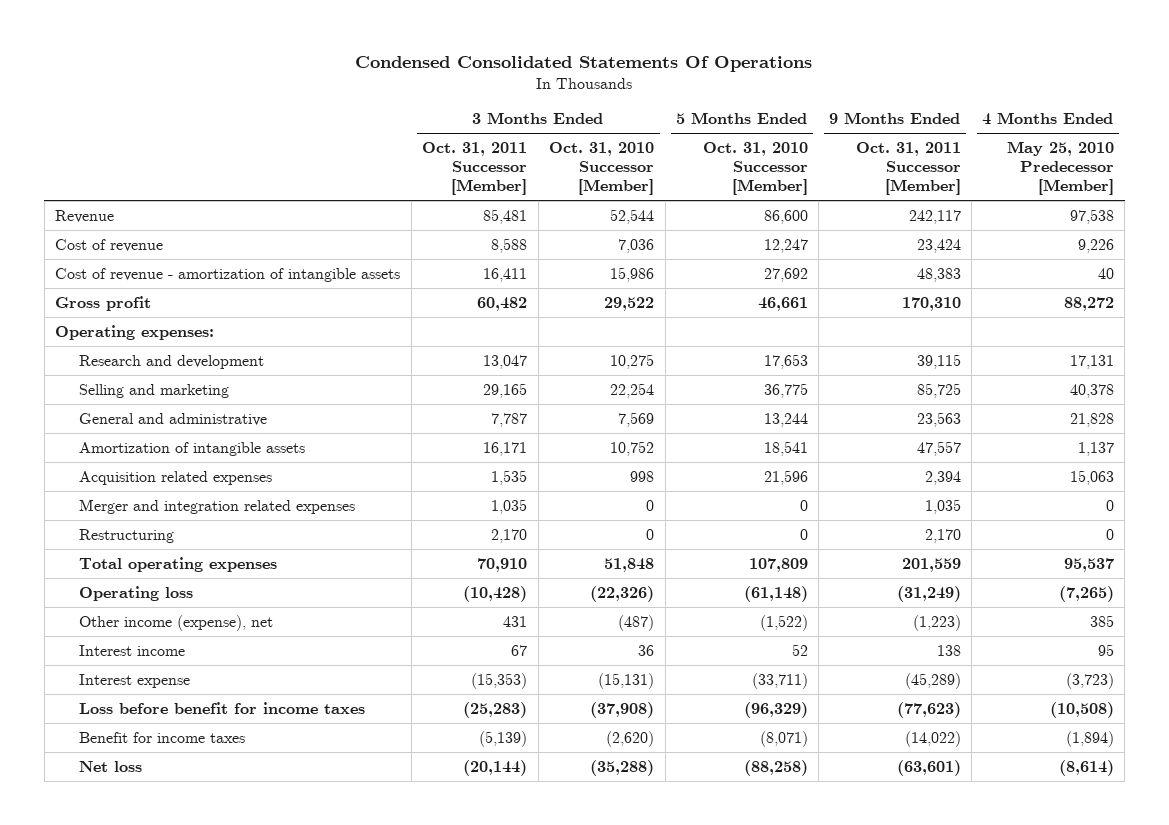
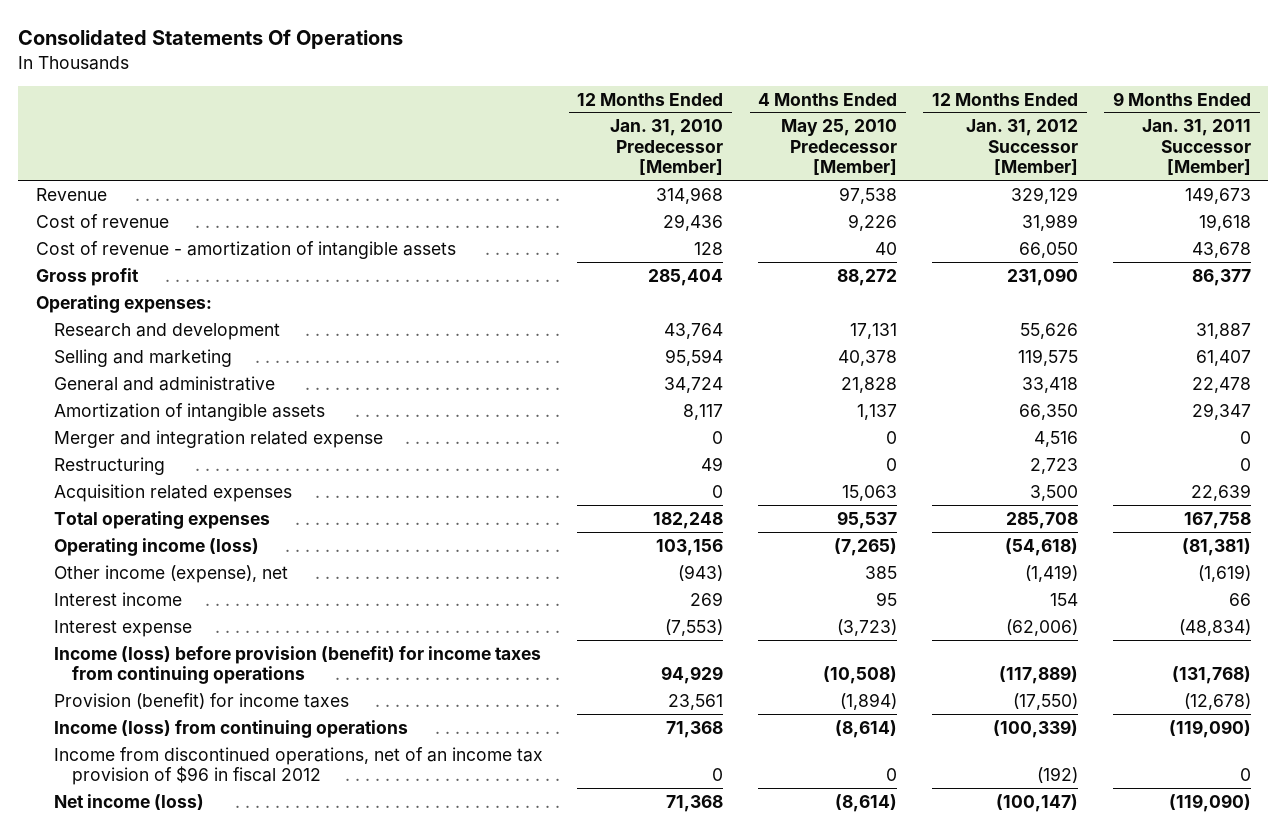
- Condensed Consolidated Statements Of Operations
+ Consolidated Statements Of Operations
- | 3 Months Ended Oct. 31, 2011 Successor [Member] | 3 Months Ended Oct. 31, 2010 Successor [Member] | 5 Months Ended Oct. 31, 2010 Successor [Member] | 9 Months Ended Oct. 31, 2011 Successor [Member] | 4 Months Ended May 25, 2010 Predecessor [Member]
+ | 12 Months Ended Jan. 31, 2010 Predecessor [Member] | 4 Months Ended May 25, 2010 Predecessor [Member] | 12 Months Ended Jan. 31, 2012 Successor [Member] | 9 Months Ended Jan. 31, 2011 Successor [Member]
- Merger and integration related expenses | 1,035 | 0 | 0 | 1,035 | 0
+ Merger and integration related expense | 0 | 0 | 4,516 | 0
moved down: Acquisition related expenses | 0 | 15,063 | 3,500 | 22,639
- Operating loss | (10,428) | (22,326) | (61,148) | (31,249) | (7,265)
+ Operating income (loss) | 103,156 | (7,265) | (54,618) | (81,381)
- Loss before benefit for income taxes | (25,283) | (37,908) | (96,329) | (77,623) | (10,508)
- Benefit for income taxes | (5,139) | (2,620) | (8,071) | (14,022) | (1,894)
- Net loss | (20,144) | (35,288) | (88,258) | (63,601) | (8,614)
+ Income (loss) before provision (benefit) for income taxes from continuing operations | 94,929 | (10,508) | (117,889) | (131,768)
+ Provision (benefit) for income taxes | 23,561 | (1,894) | (17,550) | (12,678)
+ Income (loss) from continuing operations | 71,368 | (8,614) | (100,339) | (119,090)
+ Income from discontinued operations, net of an income tax provision of $96 in fiscal 2012 | 0 | 0 | (192) | 0
+ Net income (loss) | 71,368 | (8,614) | (100,147) | (119,090)

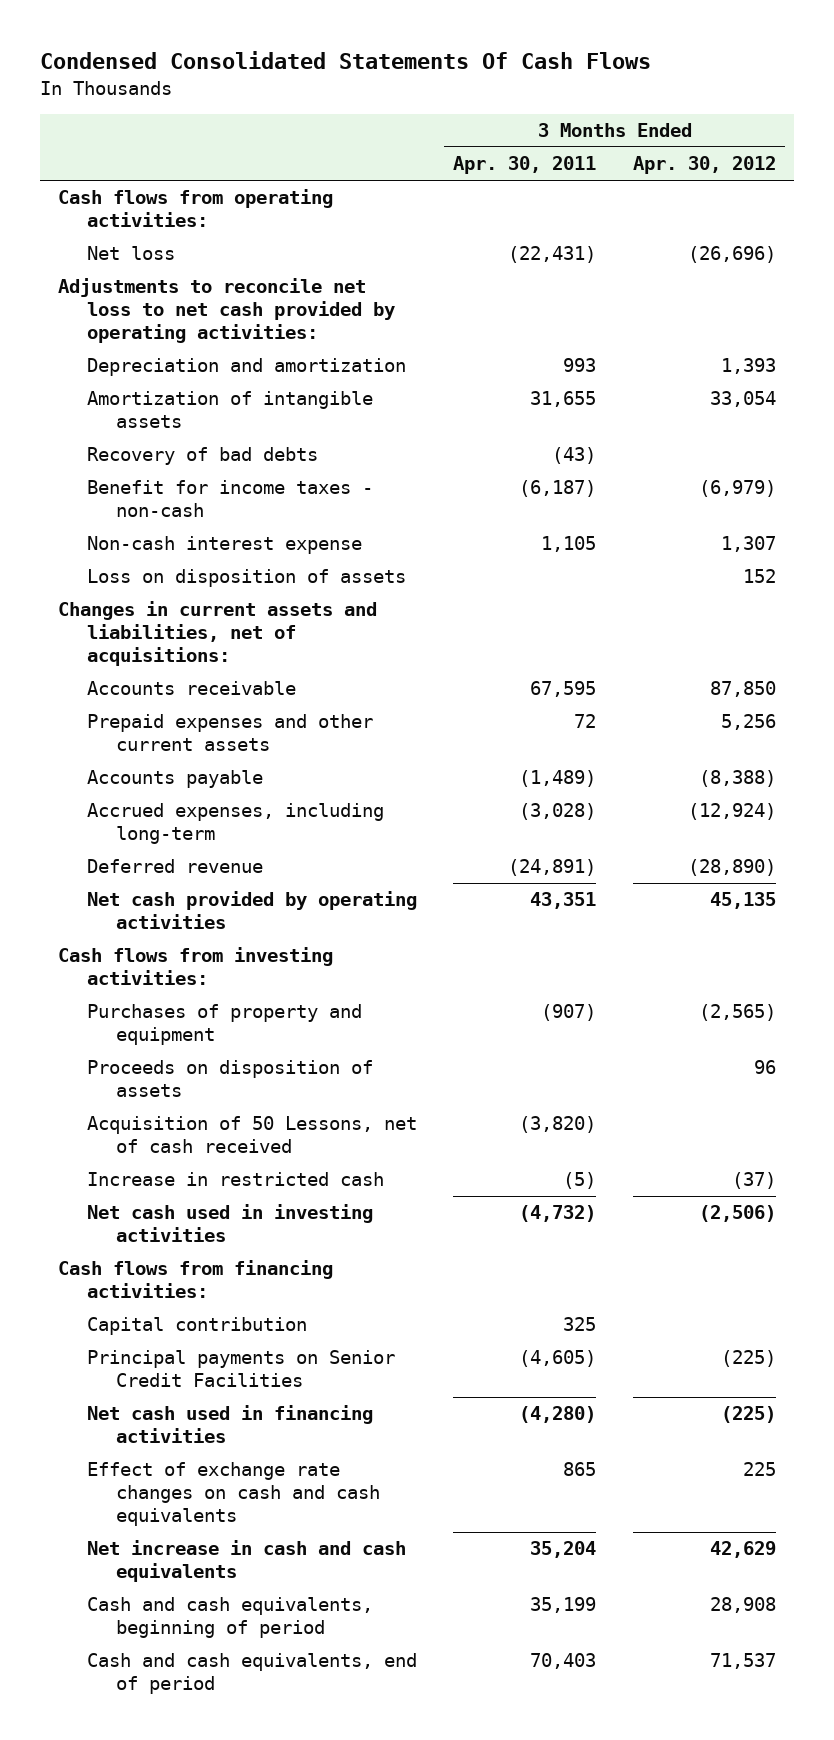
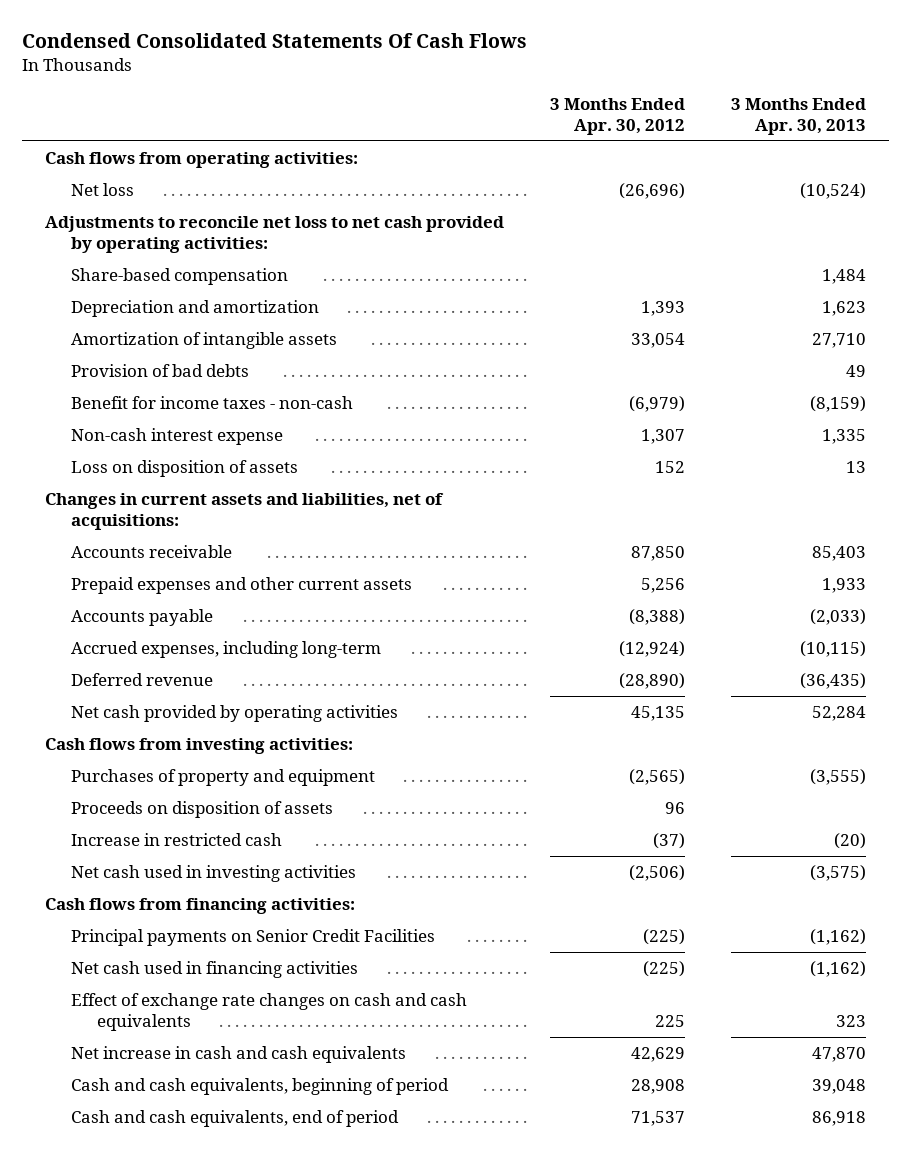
- | 3 Months Ended Apr. 30, 2011 | 3 Months Ended Apr. 30, 2012
+ | 3 Months Ended Apr. 30, 2012 | 3 Months Ended Apr. 30, 2013
+ Share-based compensation | | 1,484
- Recovery of bad debts | (43) |
+ Provision of bad debts | | 49
- Acquisition of 50 Lessons, net of cash received | (3,820) |
- Capital contribution | 325 |

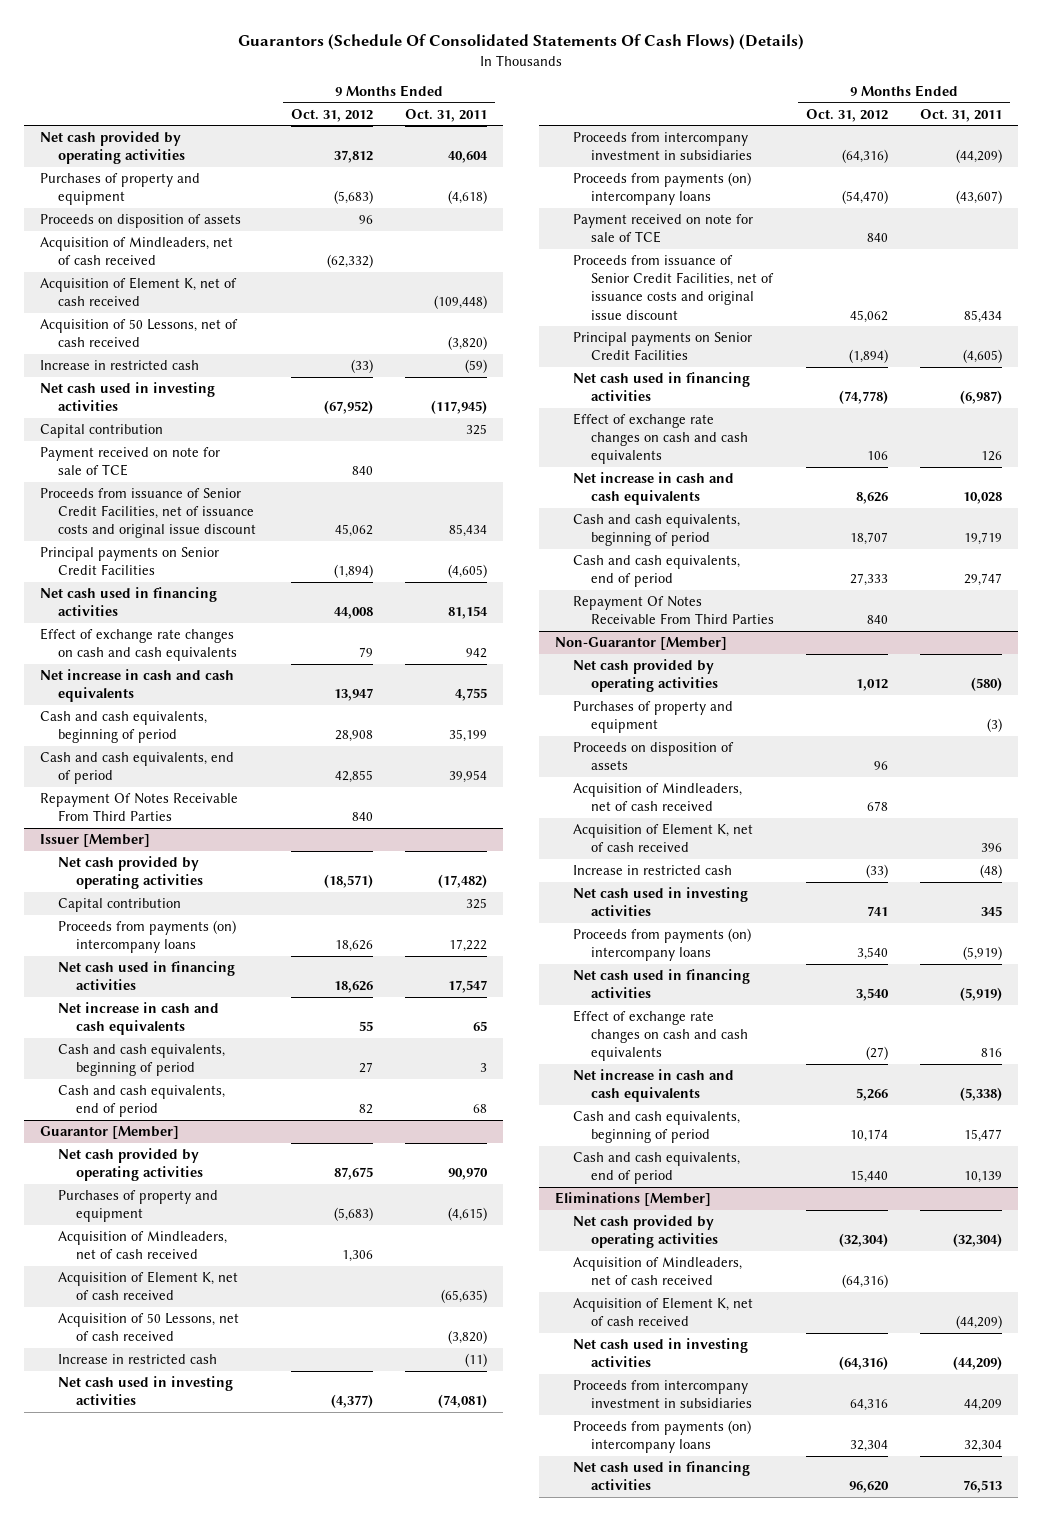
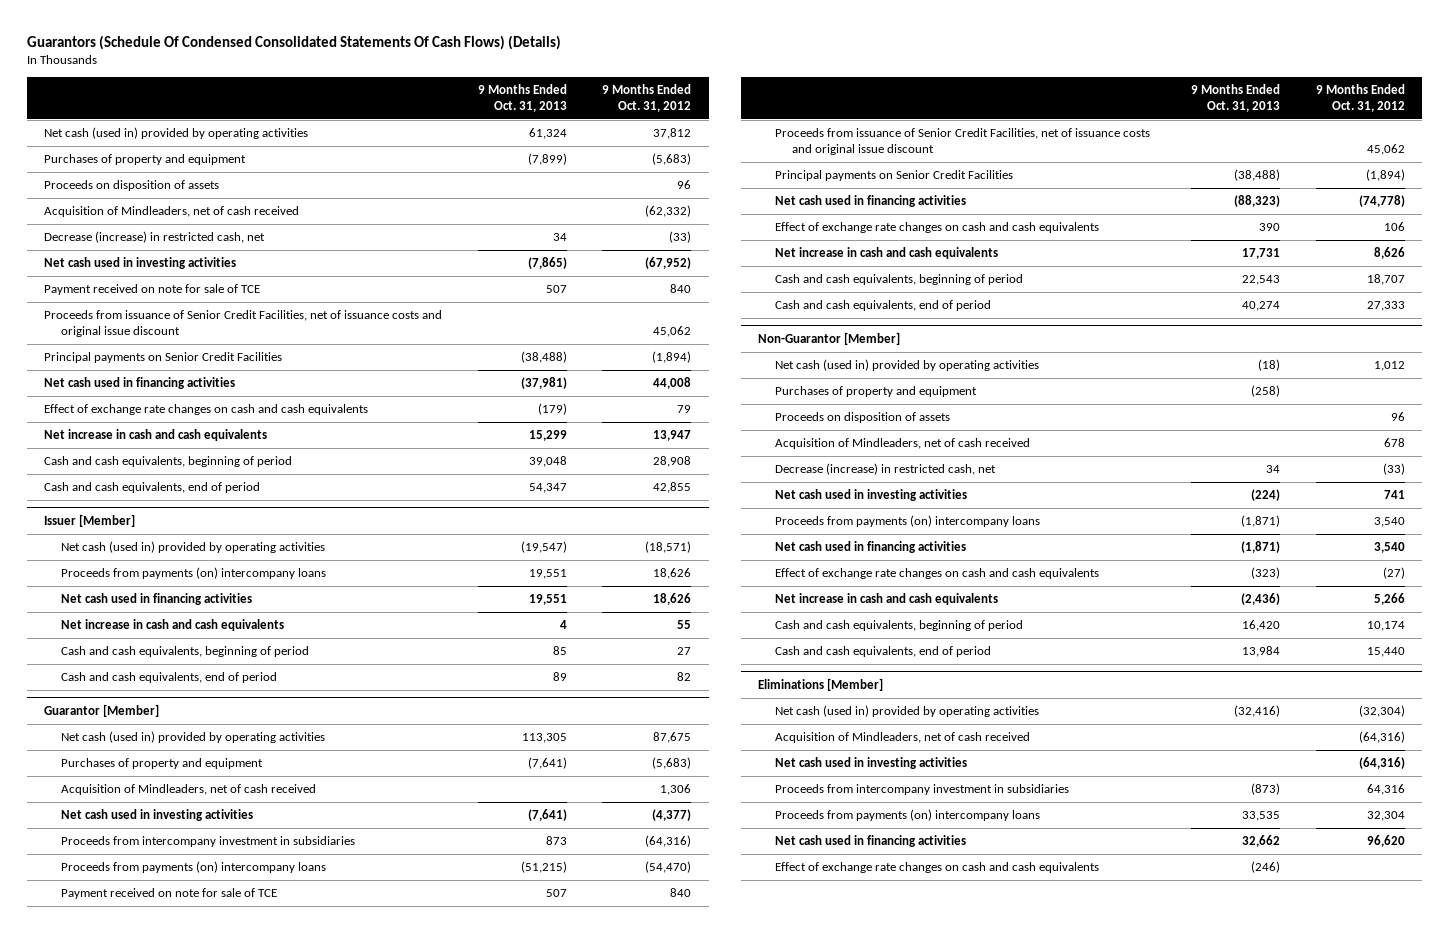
- Guarantors (Schedule Of Consolidated Statements Of Cash Flows) (Details)
+ Guarantors (Schedule Of Condensed Consolidated Statements Of Cash Flows) (Details)
- | 9 Months Ended Oct. 31, 2012 | 9 Months Ended Oct. 31, 2011
+ | 9 Months Ended Oct. 31, 2013 | 9 Months Ended Oct. 31, 2012
- Net cash provided by operating activities | 37,812 | 40,604
+ Net cash (used in) provided by operating activities | 61,324 | 37,812
- Acquisition of Element K, net of cash received | | (109,448)
- Acquisition of 50 Lessons, net of cash received | | (3,820)
- Increase in restricted cash | (33) | (59)
+ Decrease (increase) in restricted cash, net | 34 | (33)
- Capital contribution | | 325
- Repayment Of Notes Receivable From Third Parties | 840 |
@ Issuer [Member]
- Net cash provided by operating activities | (18,571) | (17,482)
- Capital contribution | | 325
+ Net cash (used in) provided by operating activities | (19,547) | (18,571)
@ Guarantor [Member]
- Net cash provided by operating activities | 87,675 | 90,970
+ Net cash (used in) provided by operating activities | 113,305 | 87,675
- Acquisition of Element K, net of cash received | | (65,635)
- Acquisition of 50 Lessons, net of cash received | | (3,820)
- Increase in restricted cash | | (11)
- Repayment Of Notes Receivable From Third Parties | 840 |
@ Non-Guarantor [Member]
- Net cash provided by operating activities | 1,012 | (580)
+ Net cash (used in) provided by operating activities | (18) | 1,012
- Acquisition of Element K, net of cash received | | 396
- Increase in restricted cash | (33) | (48)
+ Decrease (increase) in restricted cash, net | 34 | (33)
@ Eliminations [Member]
- Net cash provided by operating activities | (32,304) | (32,304)
+ Net cash (used in) provided by operating activities | (32,416) | (32,304)
- Acquisition of Element K, net of cash received | | (44,209)
+ Effect of exchange rate changes on cash and cash equivalents | (246) |

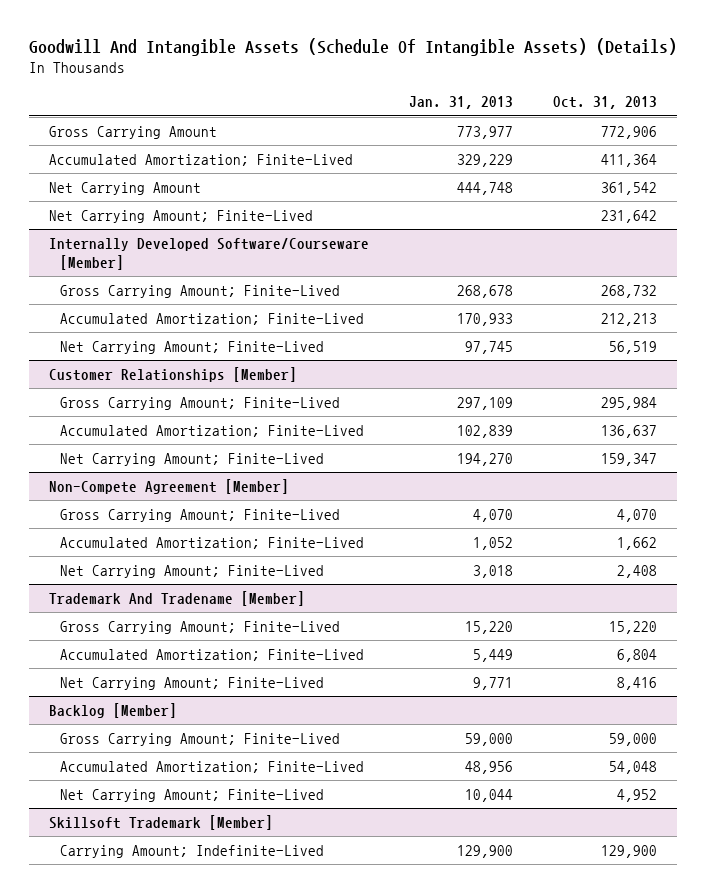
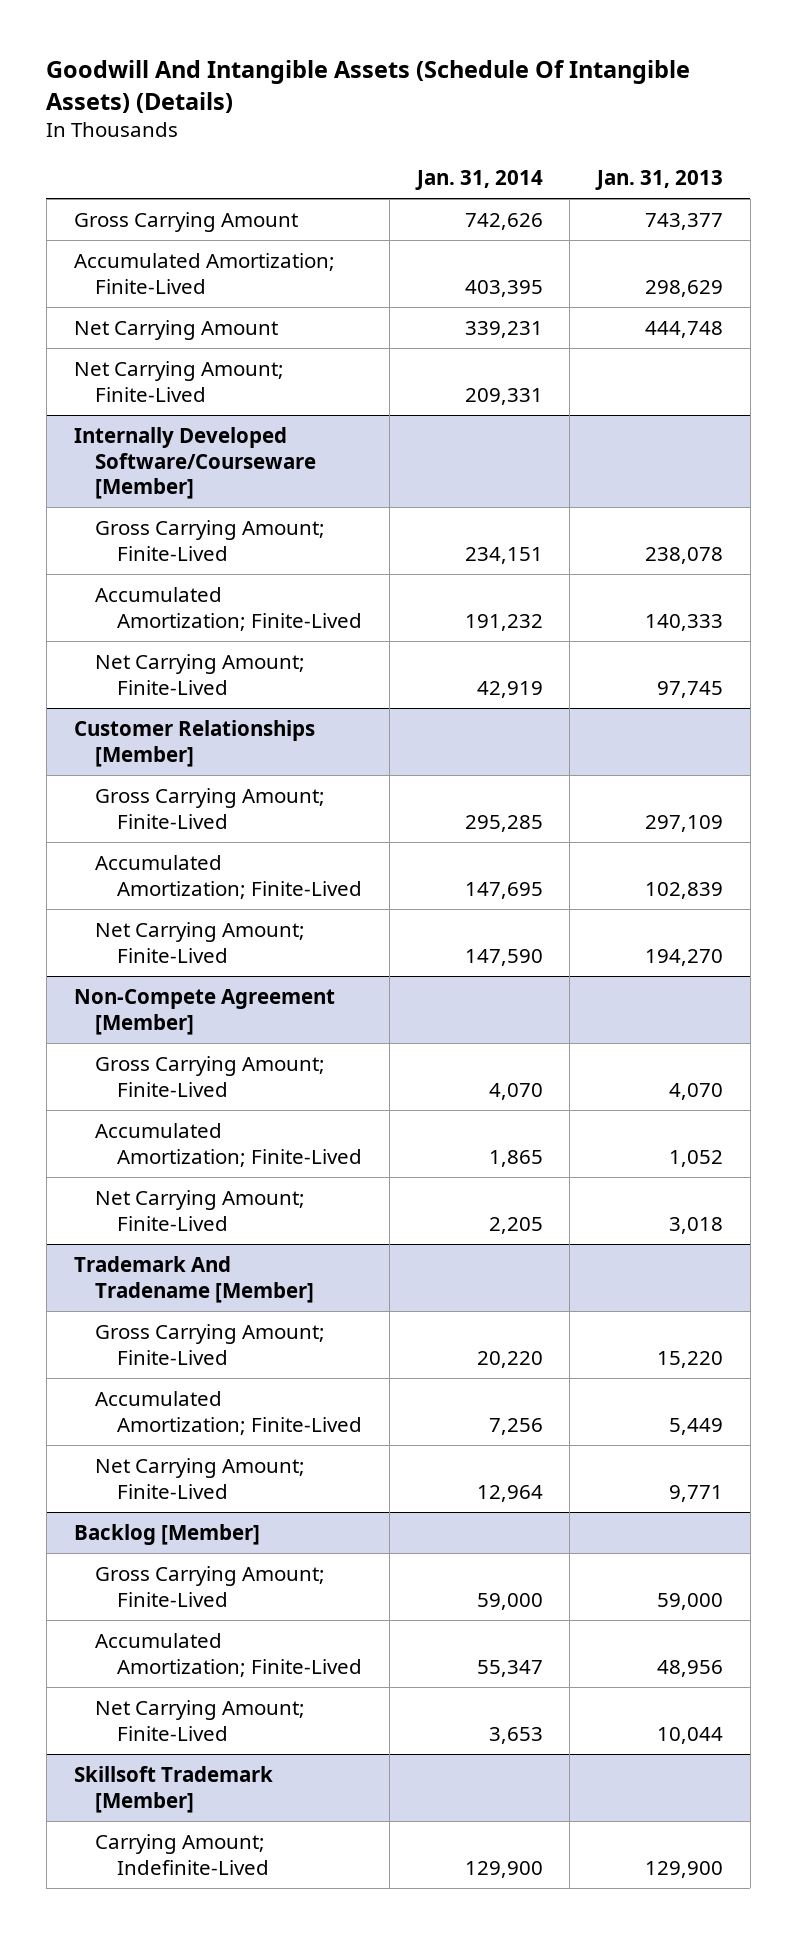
- | Jan. 31, 2013 | Oct. 31, 2013
+ | Jan. 31, 2014 | Jan. 31, 2013
- Gross Carrying Amount | 773,977 | 772,906
- Accumulated Amortization; Finite-Lived | 329,229 | 411,364
+ Gross Carrying Amount | 742,626 | 743,377
+ Accumulated Amortization; Finite-Lived | 403,395 | 298,629
@ Internally Developed Software/Courseware [Member]
- Gross Carrying Amount; Finite-Lived | 268,678 | 268,732
- Accumulated Amortization; Finite-Lived | 170,933 | 212,213
+ Gross Carrying Amount; Finite-Lived | 234,151 | 238,078
+ Accumulated Amortization; Finite-Lived | 191,232 | 140,333

